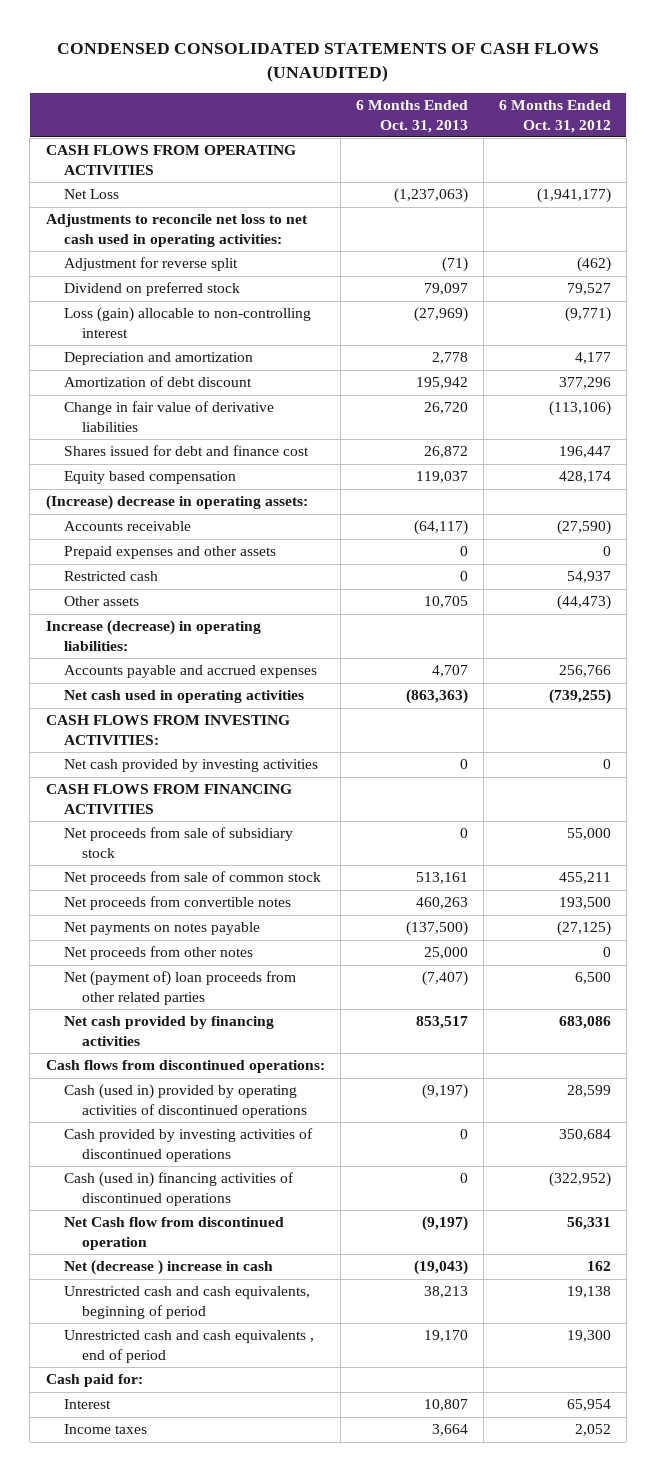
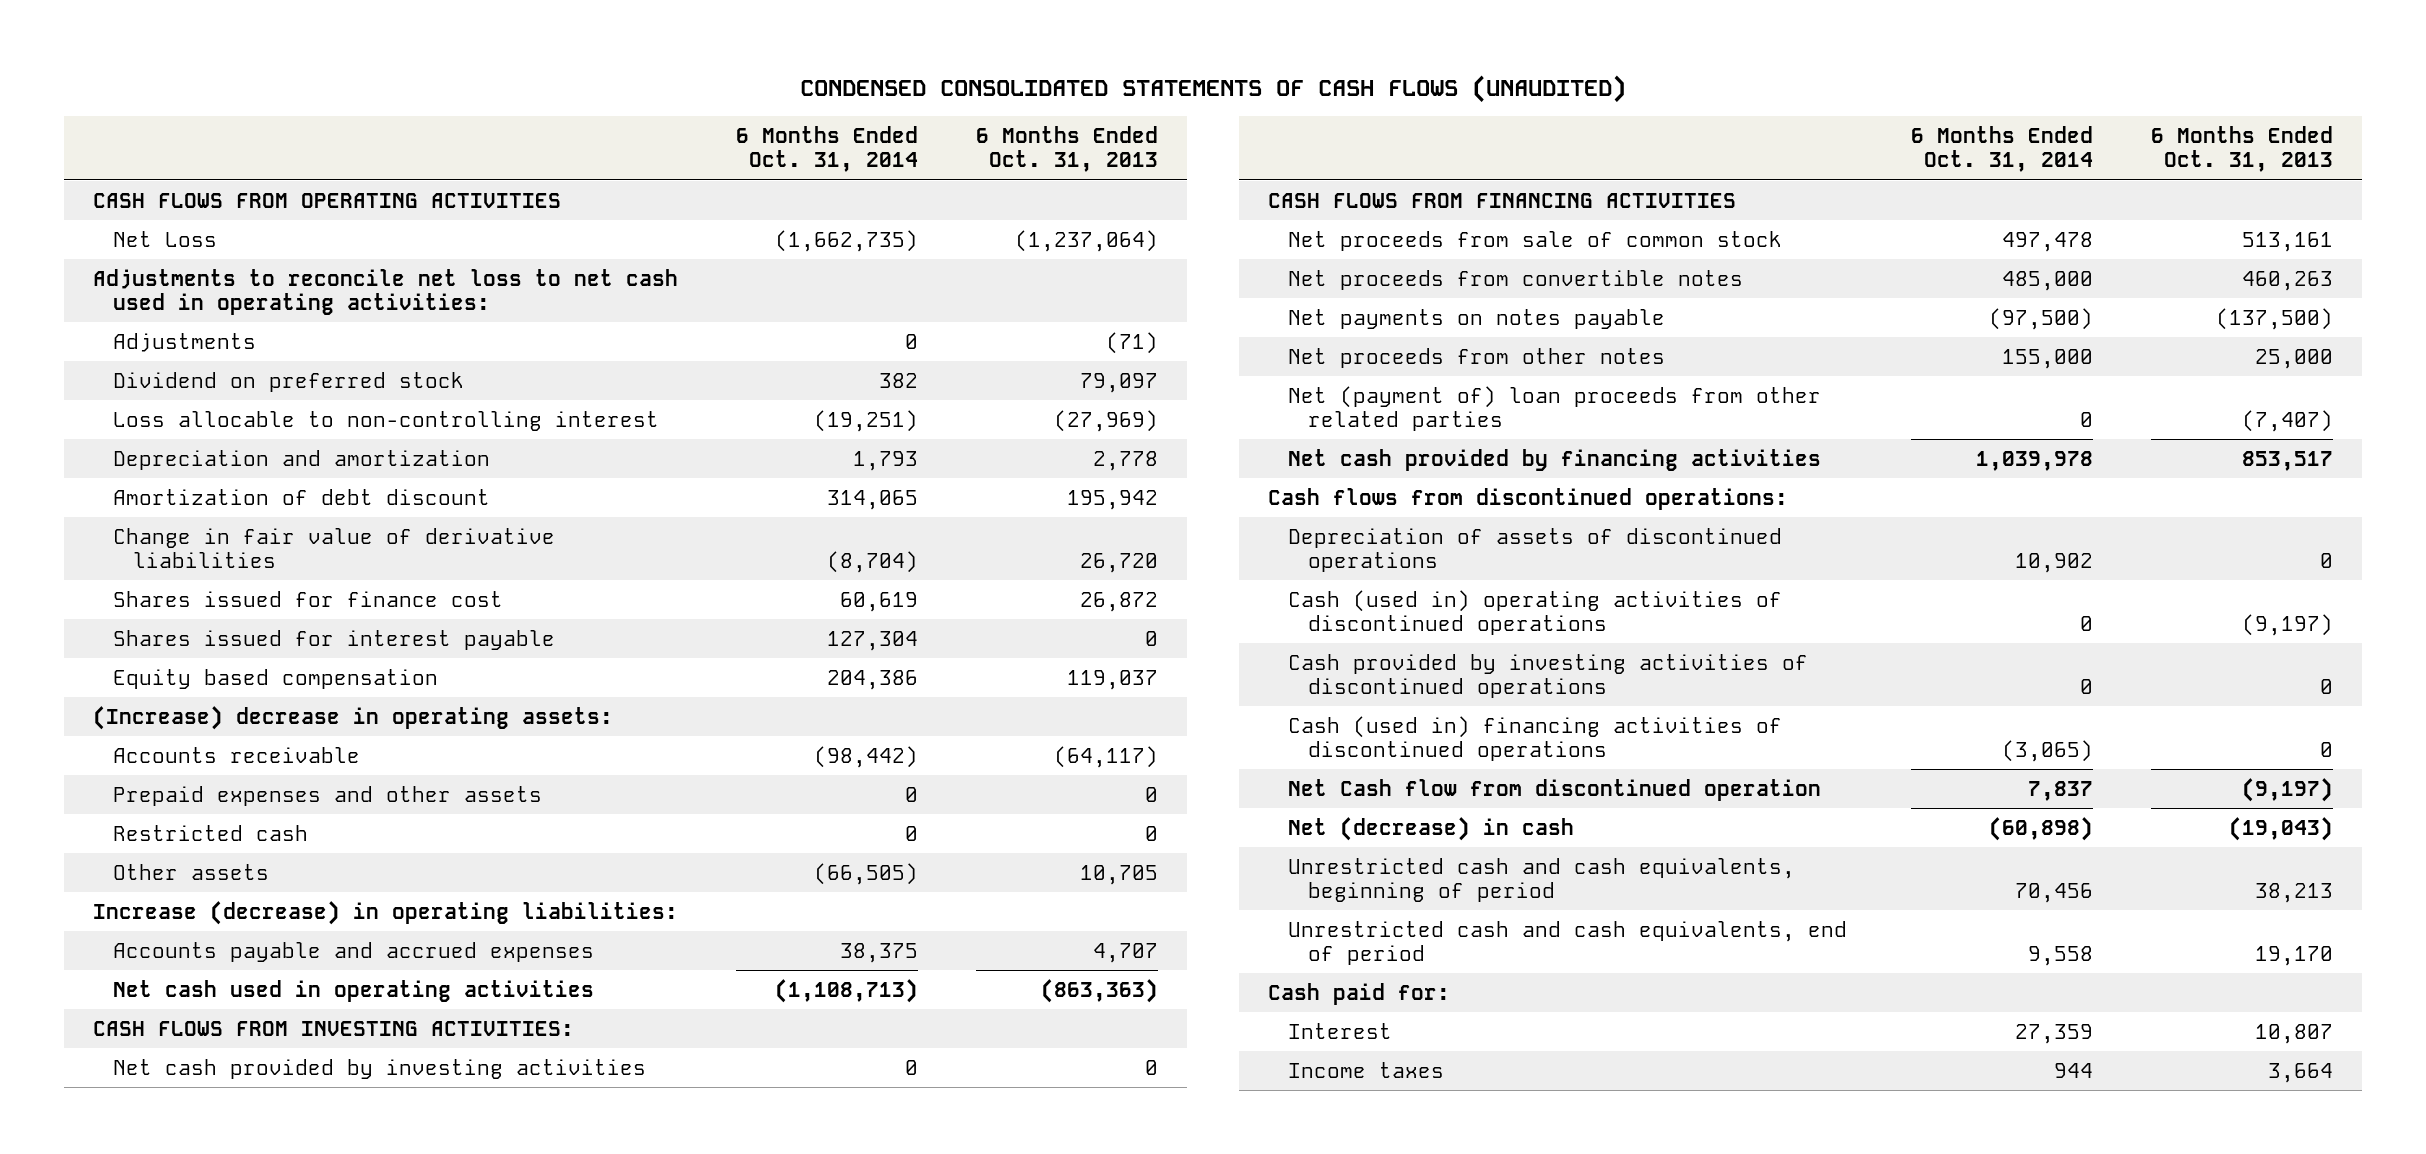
- | 6 Months Ended Oct. 31, 2013 | 6 Months Ended Oct. 31, 2012
+ | 6 Months Ended Oct. 31, 2014 | 6 Months Ended Oct. 31, 2013
- Net Loss | (1,237,063) | (1,941,177)
+ Net Loss | (1,662,735) | (1,237,064)
- Adjustment for reverse split | (71) | (462)
+ Adjustments | 0 | (71)
- Loss (gain) allocable to non-controlling interest | (27,969) | (9,771)
+ Loss allocable to non-controlling interest | (19,251) | (27,969)
- Shares issued for debt and finance cost | 26,872 | 196,447
+ Shares issued for finance cost | 60,619 | 26,872
+ Shares issued for interest payable | 127,304 | 0
- Net proceeds from sale of subsidiary stock | 0 | 55,000
- Cash (used in) provided by operating activities of discontinued operations | (9,197) | 28,599
+ Depreciation of assets of discontinued operations | 10,902 | 0
+ Cash (used in) operating activities of discontinued operations | 0 | (9,197)
- Net (decrease ) increase in cash | (19,043) | 162
+ Net (decrease) in cash | (60,898) | (19,043)
- Unrestricted cash and cash equivalents , end of period | 19,170 | 19,300
+ Unrestricted cash and cash equivalents, end of period | 9,558 | 19,170

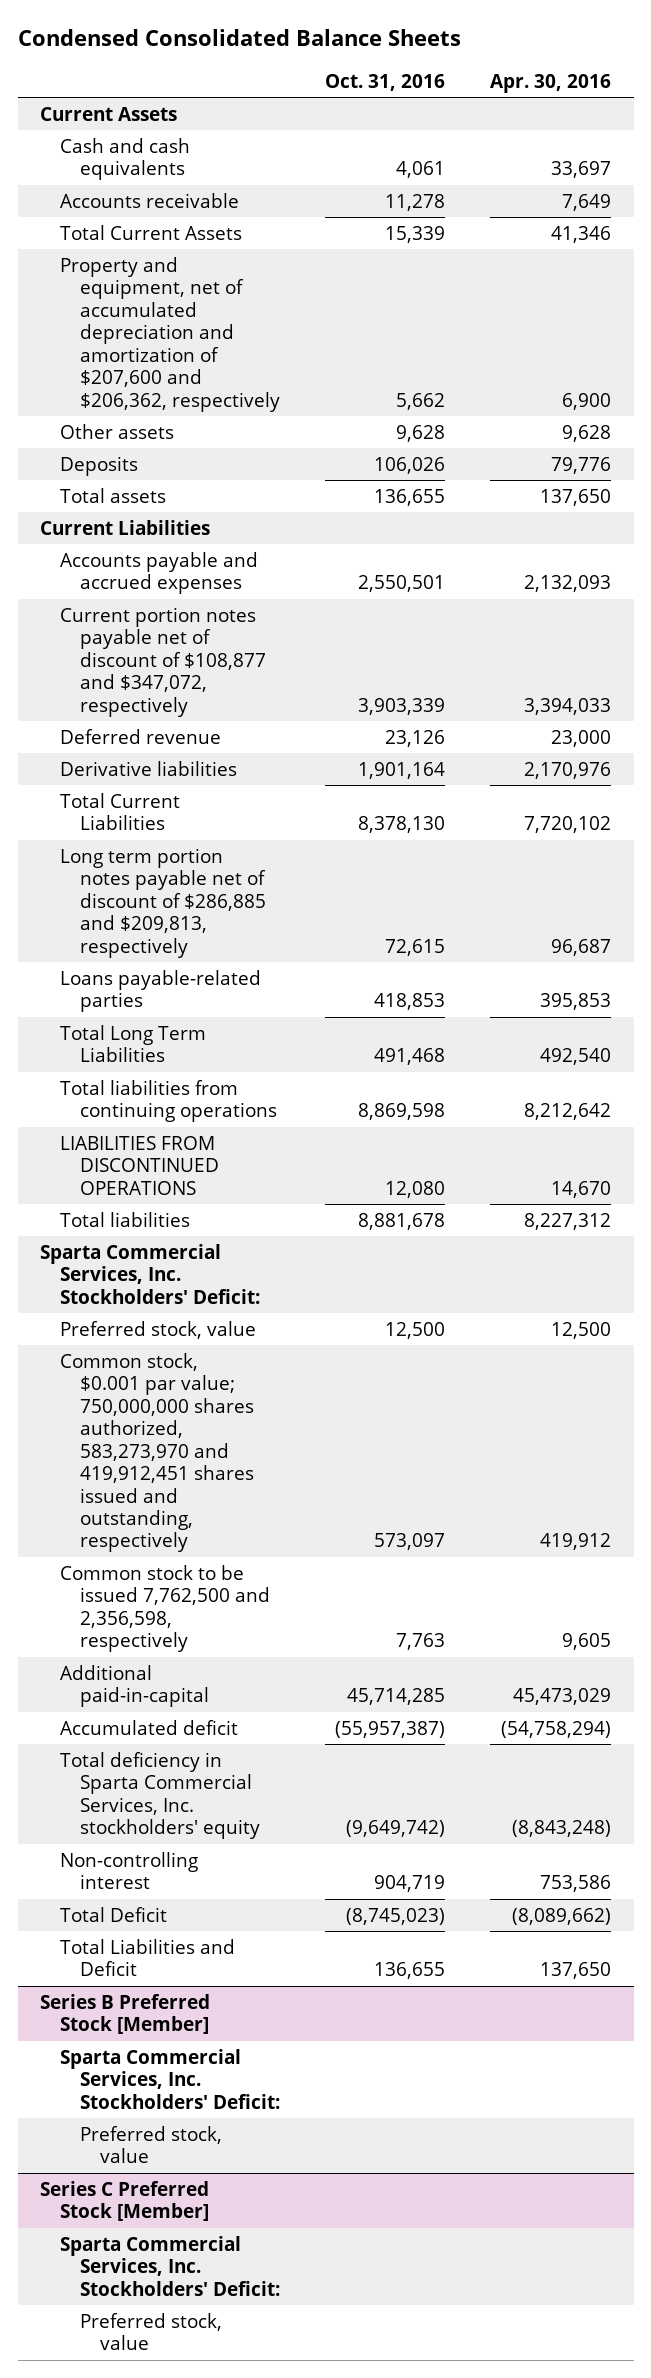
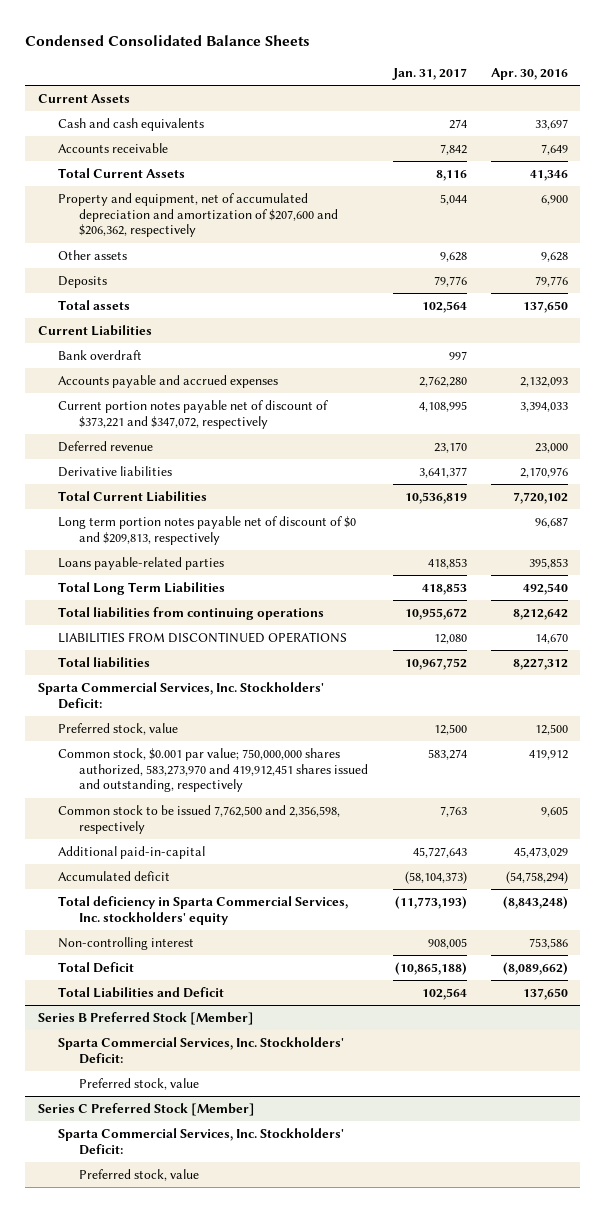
- | Oct. 31, 2016 | Apr. 30, 2016
+ | Jan. 31, 2017 | Apr. 30, 2016
+ Bank overdraft | 997 |
- Current portion notes payable net of discount of $108,877 and $347,072, respectively | 3,903,339 | 3,394,033
+ Current portion notes payable net of discount of $373,221 and $347,072, respectively | 4,108,995 | 3,394,033
- Long term portion notes payable net of discount of $286,885 and $209,813, respectively | 72,615 | 96,687
+ Long term portion notes payable net of discount of $0 and $209,813, respectively | | 96,687

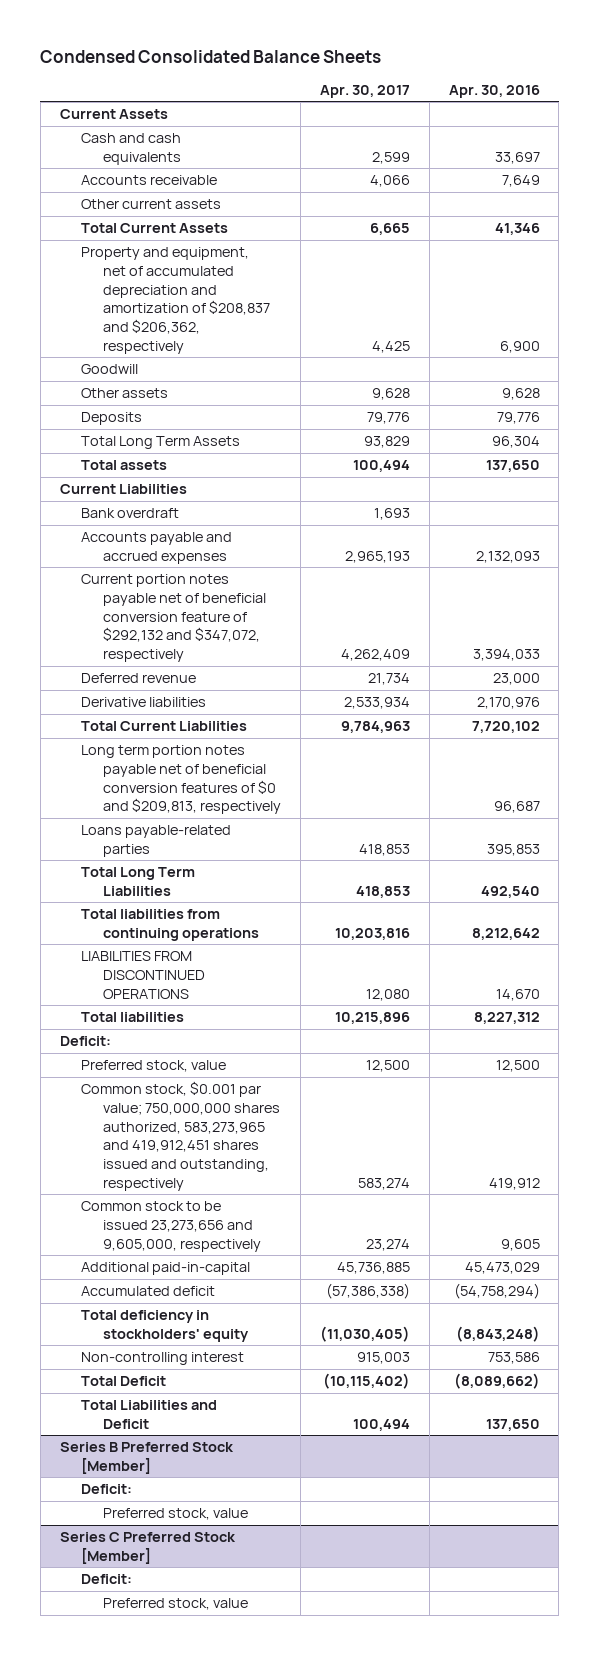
- | Jan. 31, 2017 | Apr. 30, 2016
+ | Apr. 30, 2017 | Apr. 30, 2016
+ Other current assets
- Property and equipment, net of accumulated depreciation and amortization of $207,600 and $206,362, respectively | 5,044 | 6,900
+ Property and equipment, net of accumulated depreciation and amortization of $208,837 and $206,362, respectively | 4,425 | 6,900
+ Goodwill
+ Total Long Term Assets | 93,829 | 96,304
- Current portion notes payable net of discount of $373,221 and $347,072, respectively | 4,108,995 | 3,394,033
+ Current portion notes payable net of beneficial conversion feature of $292,132 and $347,072, respectively | 4,262,409 | 3,394,033
- Long term portion notes payable net of discount of $0 and $209,813, respectively | | 96,687
+ Long term portion notes payable net of beneficial conversion features of $0 and $209,813, respectively | | 96,687
- Sparta Commercial Services, Inc. Stockholders' Deficit:
+ Deficit:
- Common stock, $0.001 par value; 750,000,000 shares authorized, 583,273,970 and 419,912,451 shares issued and outstanding, respectively | 583,274 | 419,912
- Common stock to be issued 7,762,500 and 2,356,598, respectively | 7,763 | 9,605
+ Common stock, $0.001 par value; 750,000,000 shares authorized, 583,273,965 and 419,912,451 shares issued and outstanding, respectively | 583,274 | 419,912
+ Common stock to be issued 23,273,656 and 9,605,000, respectively | 23,274 | 9,605
- Total deficiency in Sparta Commercial Services, Inc. stockholders' equity | (11,773,193) | (8,843,248)
+ Total deficiency in stockholders' equity | (11,030,405) | (8,843,248)
@ Series B Preferred Stock [Member]
- Sparta Commercial Services, Inc. Stockholders' Deficit:
+ Deficit:
@ Series C Preferred Stock [Member]
- Sparta Commercial Services, Inc. Stockholders' Deficit:
+ Deficit:

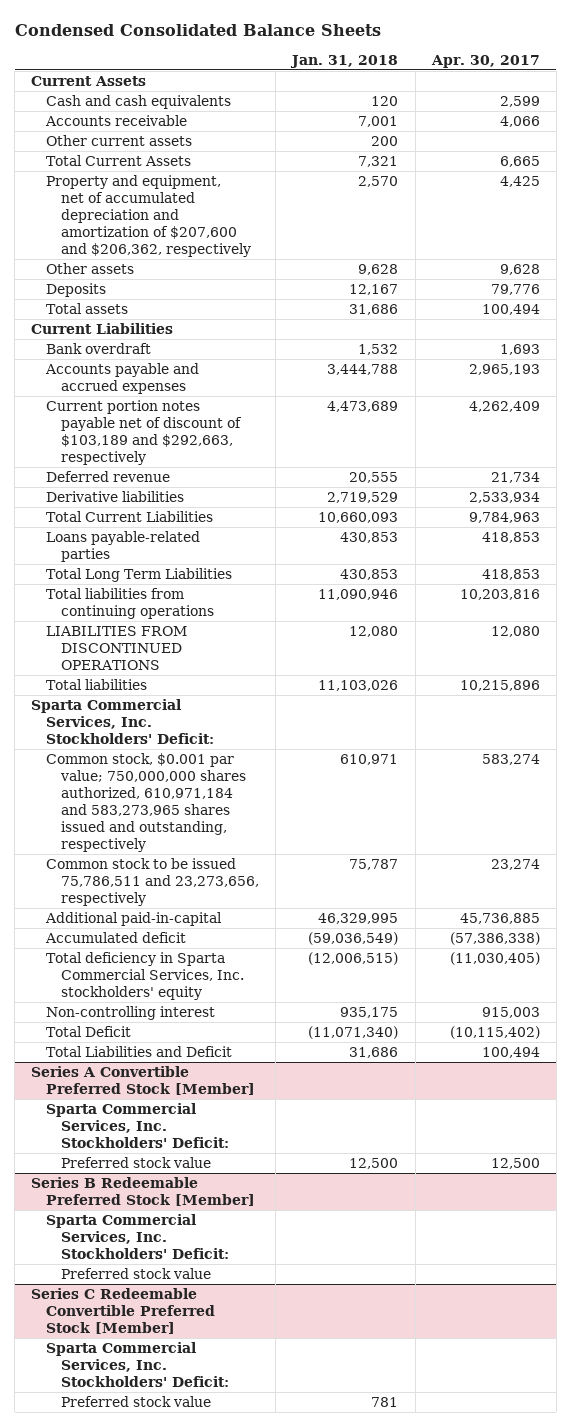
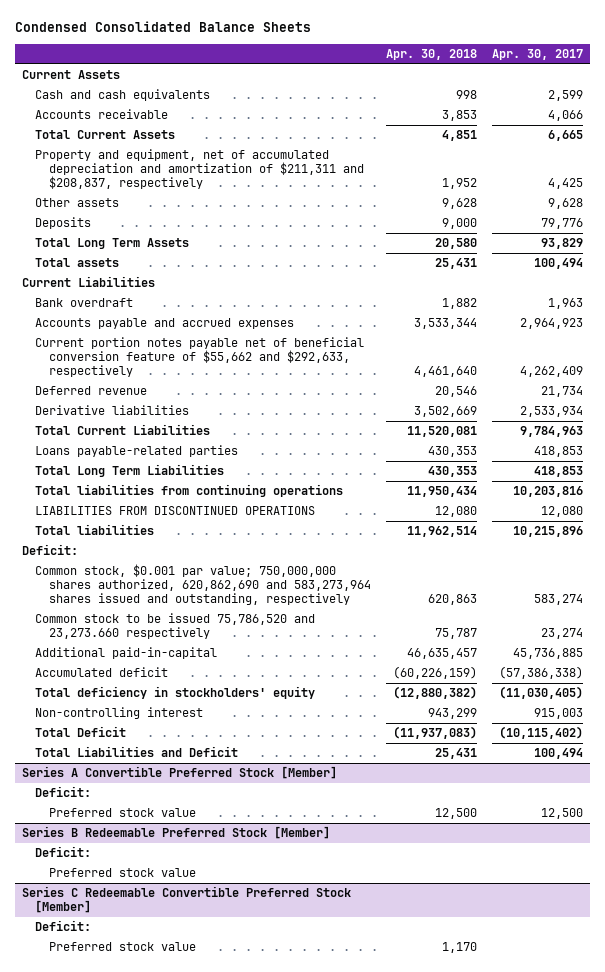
- | Jan. 31, 2018 | Apr. 30, 2017
+ | Apr. 30, 2018 | Apr. 30, 2017
- Other current assets | 200 |
- Property and equipment, net of accumulated depreciation and amortization of $207,600 and $206,362, respectively | 2,570 | 4,425
+ Property and equipment, net of accumulated depreciation and amortization of $211,311 and $208,837, respectively | 1,952 | 4,425
+ Total Long Term Assets | 20,580 | 93,829
- Bank overdraft | 1,532 | 1,693
- Accounts payable and accrued expenses | 3,444,788 | 2,965,193
- Current portion notes payable net of discount of $103,189 and $292,663, respectively | 4,473,689 | 4,262,409
+ Bank overdraft | 1,882 | 1,963
+ Accounts payable and accrued expenses | 3,533,344 | 2,964,923
+ Current portion notes payable net of beneficial conversion feature of $55,662 and $292,633, respectively | 4,461,640 | 4,262,409
- Sparta Commercial Services, Inc. Stockholders' Deficit:
- Common stock, $0.001 par value; 750,000,000 shares authorized, 610,971,184 and 583,273,965 shares issued and outstanding, respectively | 610,971 | 583,274
- Common stock to be issued 75,786,511 and 23,273,656, respectively | 75,787 | 23,274
+ Deficit:
+ Common stock, $0.001 par value; 750,000,000 shares authorized, 620,862,690 and 583,273,964 shares issued and outstanding, respectively | 620,863 | 583,274
+ Common stock to be issued 75,786,520 and 23,273.660 respectively | 75,787 | 23,274
- Total deficiency in Sparta Commercial Services, Inc. stockholders' equity | (12,006,515) | (11,030,405)
+ Total deficiency in stockholders' equity | (12,880,382) | (11,030,405)
@ Series A Convertible Preferred Stock [Member]
- Sparta Commercial Services, Inc. Stockholders' Deficit:
+ Deficit:
@ Series B Redeemable Preferred Stock [Member]
- Sparta Commercial Services, Inc. Stockholders' Deficit:
+ Deficit:
@ Series C Redeemable Convertible Preferred Stock [Member]
- Sparta Commercial Services, Inc. Stockholders' Deficit:
+ Deficit:

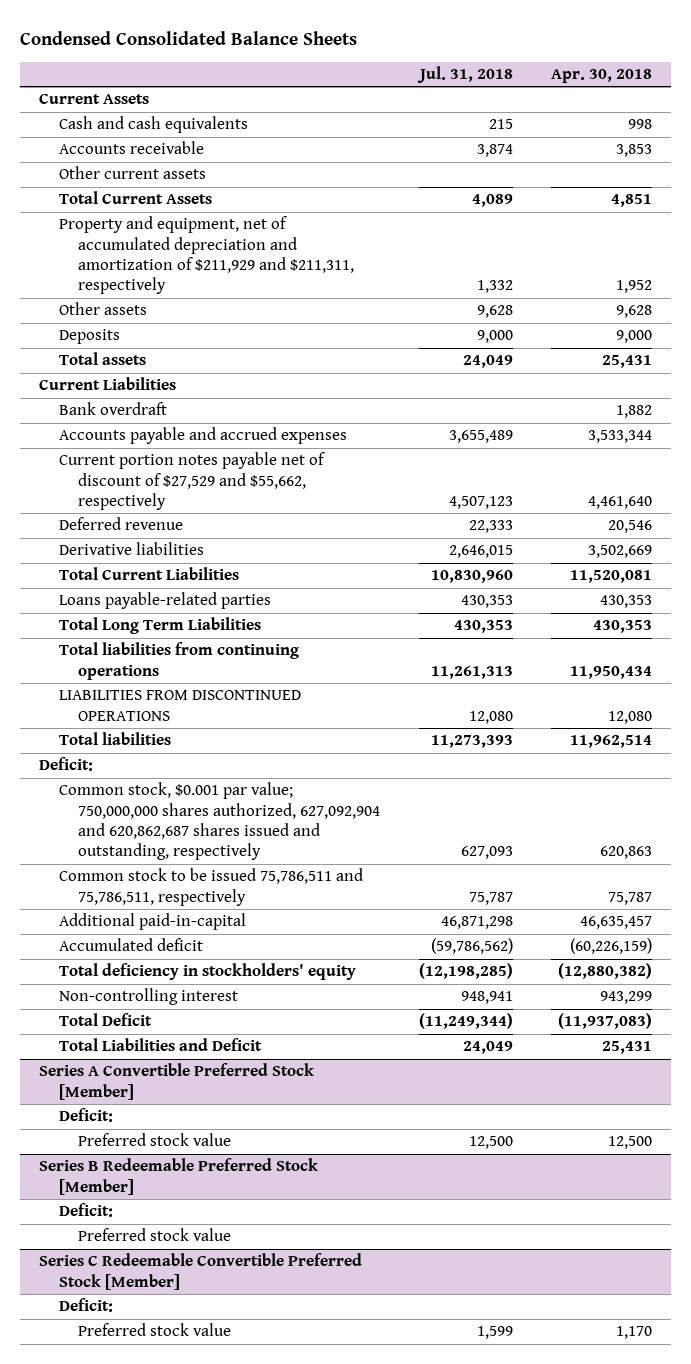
- | Apr. 30, 2018 | Apr. 30, 2017
+ | Jul. 31, 2018 | Apr. 30, 2018
+ Other current assets
- Property and equipment, net of accumulated depreciation and amortization of $211,311 and $208,837, respectively | 1,952 | 4,425
+ Property and equipment, net of accumulated depreciation and amortization of $211,929 and $211,311, respectively | 1,332 | 1,952
- Total Long Term Assets | 20,580 | 93,829
- Current portion notes payable net of beneficial conversion feature of $55,662 and $292,633, respectively | 4,461,640 | 4,262,409
+ Current portion notes payable net of discount of $27,529 and $55,662, respectively | 4,507,123 | 4,461,640
- Common stock, $0.001 par value; 750,000,000 shares authorized, 620,862,690 and 583,273,964 shares issued and outstanding, respectively | 620,863 | 583,274
- Common stock to be issued 75,786,520 and 23,273.660 respectively | 75,787 | 23,274
+ Common stock, $0.001 par value; 750,000,000 shares authorized, 627,092,904 and 620,862,687 shares issued and outstanding, respectively | 627,093 | 620,863
+ Common stock to be issued 75,786,511 and 75,786,511, respectively | 75,787 | 75,787

